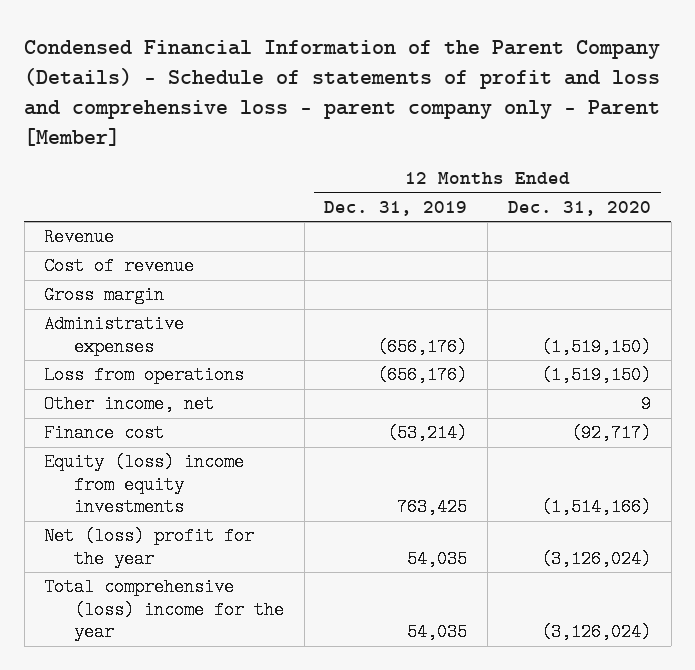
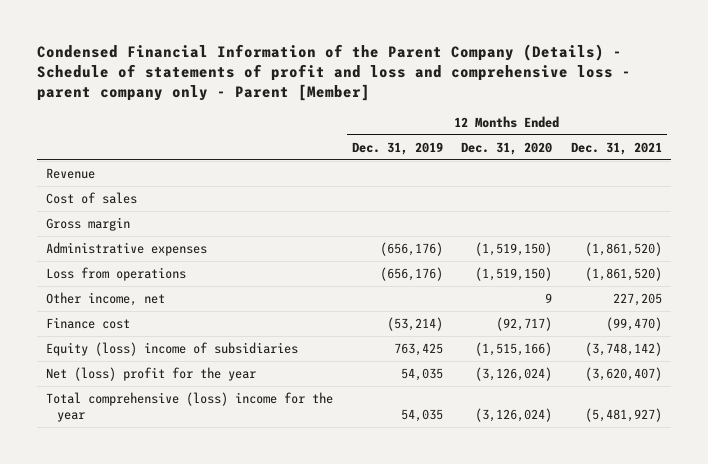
- | 12 Months Ended Dec. 31, 2019 | 12 Months Ended Dec. 31, 2020
+ | 12 Months Ended Dec. 31, 2019 | 12 Months Ended Dec. 31, 2020 | 12 Months Ended Dec. 31, 2021
- Cost of revenue
+ Cost of sales
- Equity (loss) income from equity investments | 763,425 | (1,514,166)
+ Equity (loss) income of subsidiaries | 763,425 | (1,515,166) | (3,748,142)

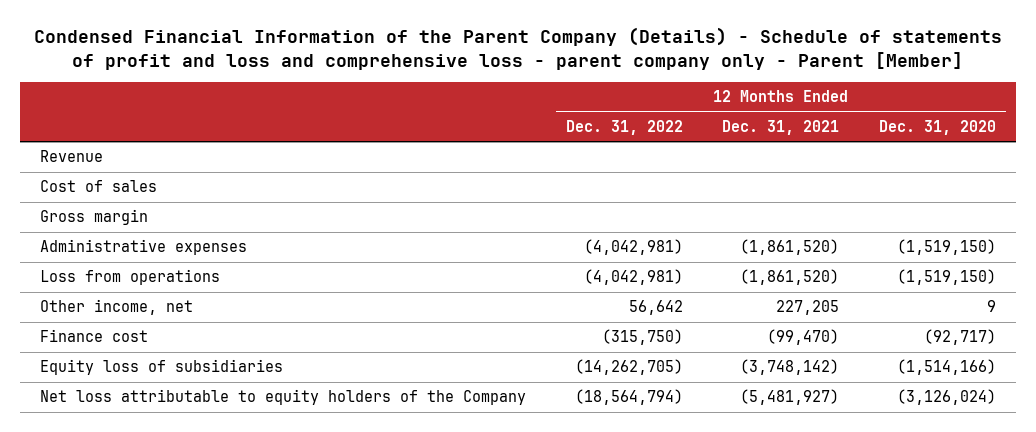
- | 12 Months Ended Dec. 31, 2019 | 12 Months Ended Dec. 31, 2020 | 12 Months Ended Dec. 31, 2021
+ | 12 Months Ended Dec. 31, 2022 | 12 Months Ended Dec. 31, 2021 | 12 Months Ended Dec. 31, 2020
- Equity (loss) income of subsidiaries | 763,425 | (1,515,166) | (3,748,142)
- Net (loss) profit for the year | 54,035 | (3,126,024) | (3,620,407)
- Total comprehensive (loss) income for the year | 54,035 | (3,126,024) | (5,481,927)
+ Equity loss of subsidiaries | (14,262,705) | (3,748,142) | (1,514,166)
+ Net loss attributable to equity holders of the Company | (18,564,794) | (5,481,927) | (3,126,024)

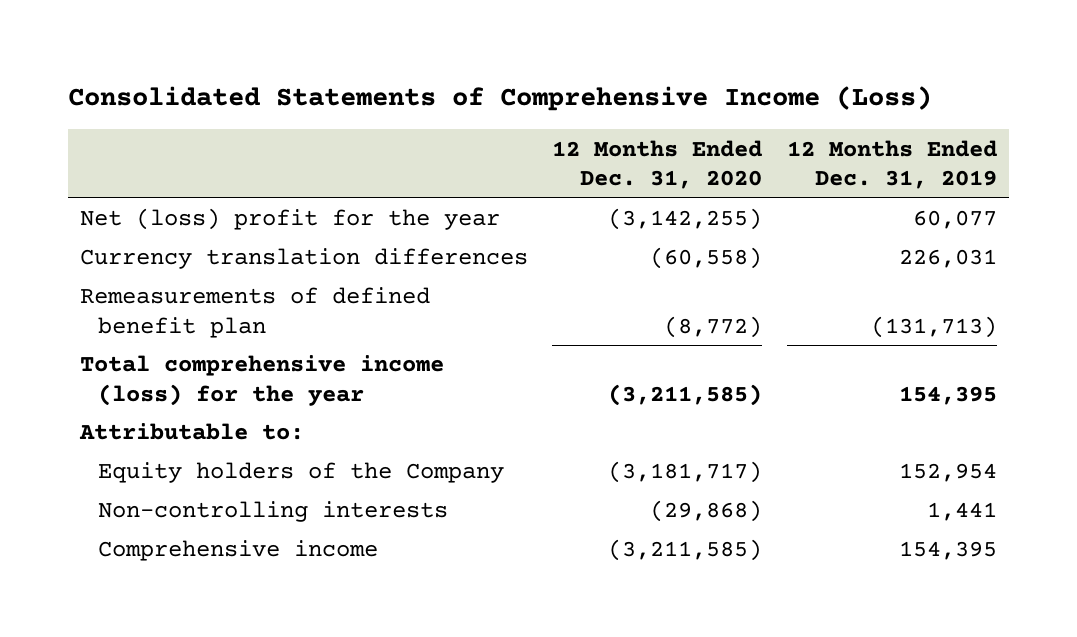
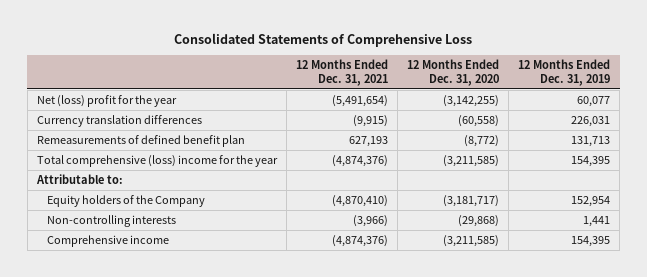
- Consolidated Statements of Comprehensive Income (Loss)
+ Consolidated Statements of Comprehensive Loss
- | 12 Months Ended Dec. 31, 2020 | 12 Months Ended Dec. 31, 2019
+ | 12 Months Ended Dec. 31, 2021 | 12 Months Ended Dec. 31, 2020 | 12 Months Ended Dec. 31, 2019
- Remeasurements of defined benefit plan | (8,772) | (131,713)
- Total comprehensive income (loss) for the year | (3,211,585) | 154,395
+ Remeasurements of defined benefit plan | 627,193 | (8,772) | 131,713
+ Total comprehensive (loss) income for the year | (4,874,376) | (3,211,585) | 154,395

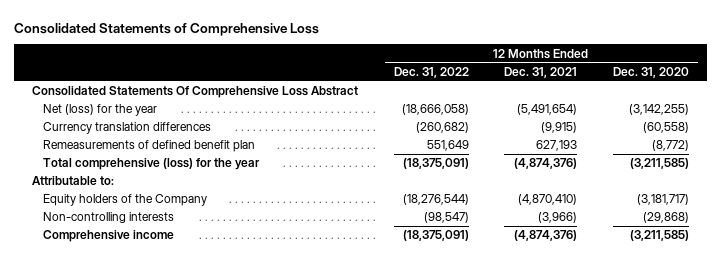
- | 12 Months Ended Dec. 31, 2021 | 12 Months Ended Dec. 31, 2020 | 12 Months Ended Dec. 31, 2019
+ | 12 Months Ended Dec. 31, 2022 | 12 Months Ended Dec. 31, 2021 | 12 Months Ended Dec. 31, 2020
- Net (loss) profit for the year | (5,491,654) | (3,142,255) | 60,077
+ Consolidated Statements Of Comprehensive Loss Abstract
+ Net (loss) for the year | (18,666,058) | (5,491,654) | (3,142,255)
- Total comprehensive (loss) income for the year | (4,874,376) | (3,211,585) | 154,395
+ Total comprehensive (loss) for the year | (18,375,091) | (4,874,376) | (3,211,585)

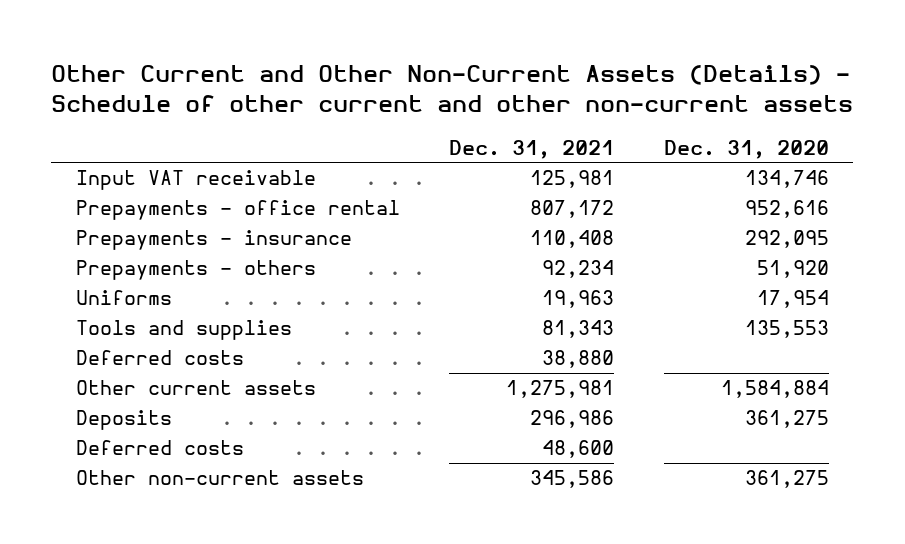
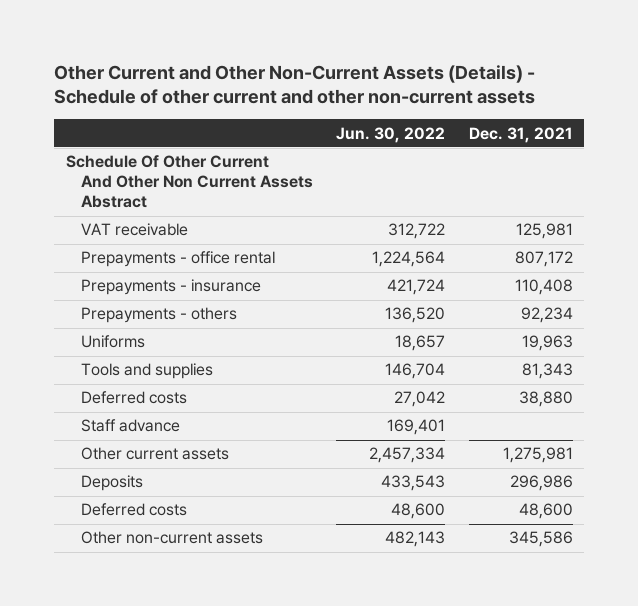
- | Dec. 31, 2021 | Dec. 31, 2020
+ | Jun. 30, 2022 | Dec. 31, 2021
- Input VAT receivable | 125,981 | 134,746
+ Schedule Of Other Current And Other Non Current Assets Abstract
+ VAT receivable | 312,722 | 125,981
+ Staff advance | 169,401 |

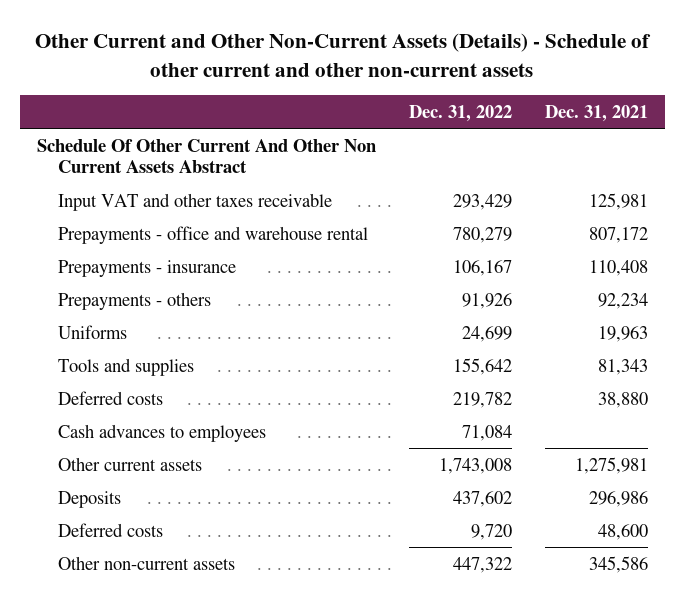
- | Jun. 30, 2022 | Dec. 31, 2021
+ | Dec. 31, 2022 | Dec. 31, 2021
- VAT receivable | 312,722 | 125,981
- Prepayments - office rental | 1,224,564 | 807,172
+ Input VAT and other taxes receivable | 293,429 | 125,981
+ Prepayments - office and warehouse rental | 780,279 | 807,172
- Staff advance | 169,401 |
+ Cash advances to employees | 71,084 |

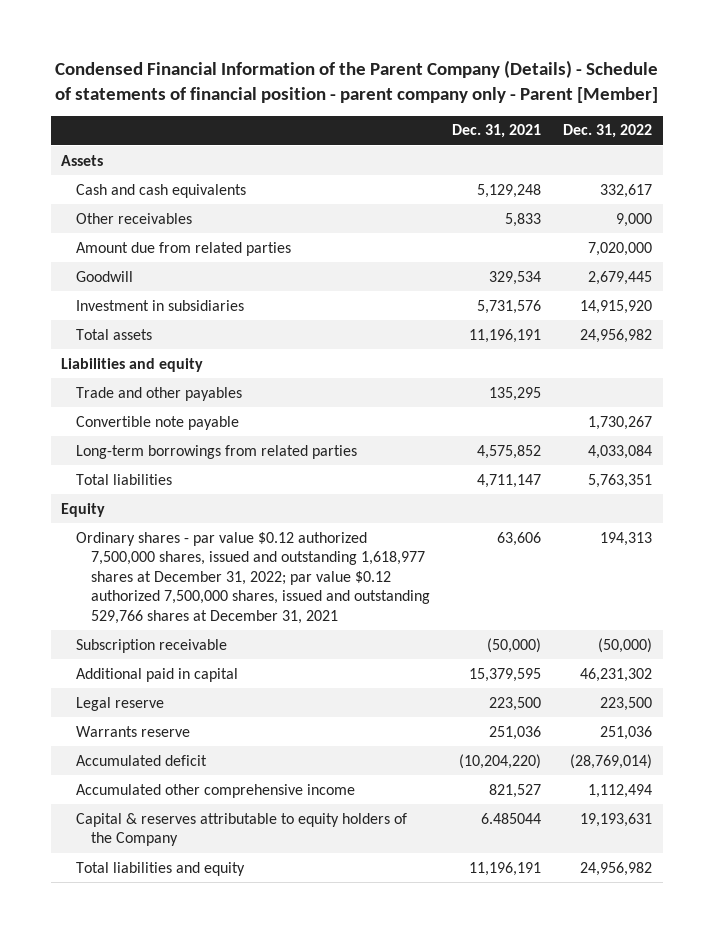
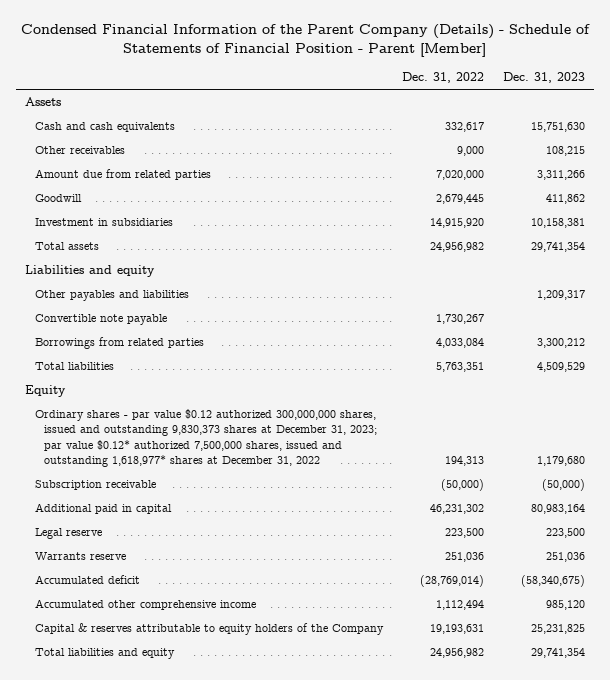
- Condensed Financial Information of the Parent Company (Details) - Schedule of statements of financial position - parent company only - Parent [Member]
+ Condensed Financial Information of the Parent Company (Details) - Schedule of Statements of Financial Position - Parent [Member]
- | Dec. 31, 2021 | Dec. 31, 2022
+ | Dec. 31, 2022 | Dec. 31, 2023
- Trade and other payables | 135,295 |
+ Other payables and liabilities | | 1,209,317
- Long-term borrowings from related parties | 4,575,852 | 4,033,084
+ Borrowings from related parties | 4,033,084 | 3,300,212
- Ordinary shares - par value $0.12 authorized 7,500,000 shares, issued and outstanding 1,618,977 shares at December 31, 2022; par value $0.12 authorized 7,500,000 shares, issued and outstanding 529,766 shares at December 31, 2021 | 63,606 | 194,313
+ Ordinary shares - par value $0.12 authorized 300,000,000 shares, issued and outstanding 9,830,373 shares at December 31, 2023; par value $0.12* authorized 7,500,000 shares, issued and outstanding 1,618,977* shares at December 31, 2022 | 194,313 | 1,179,680

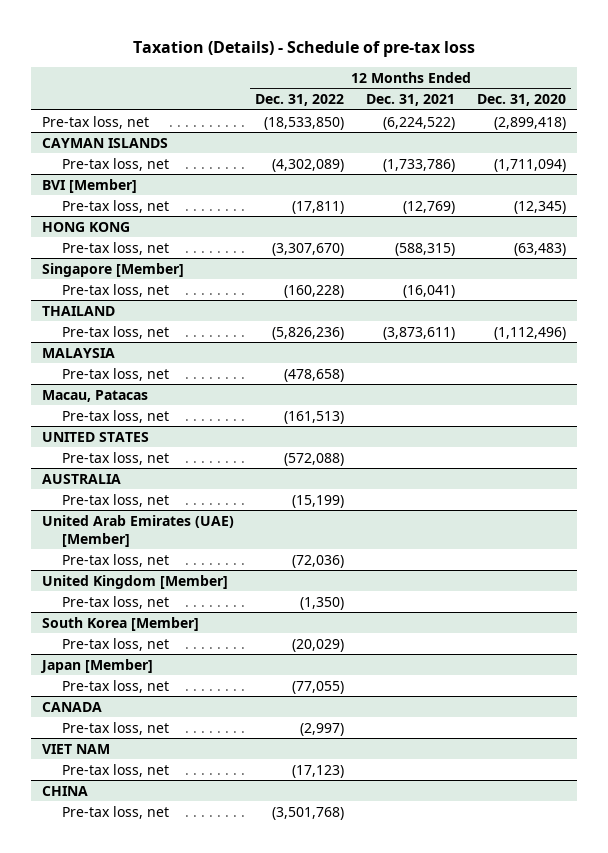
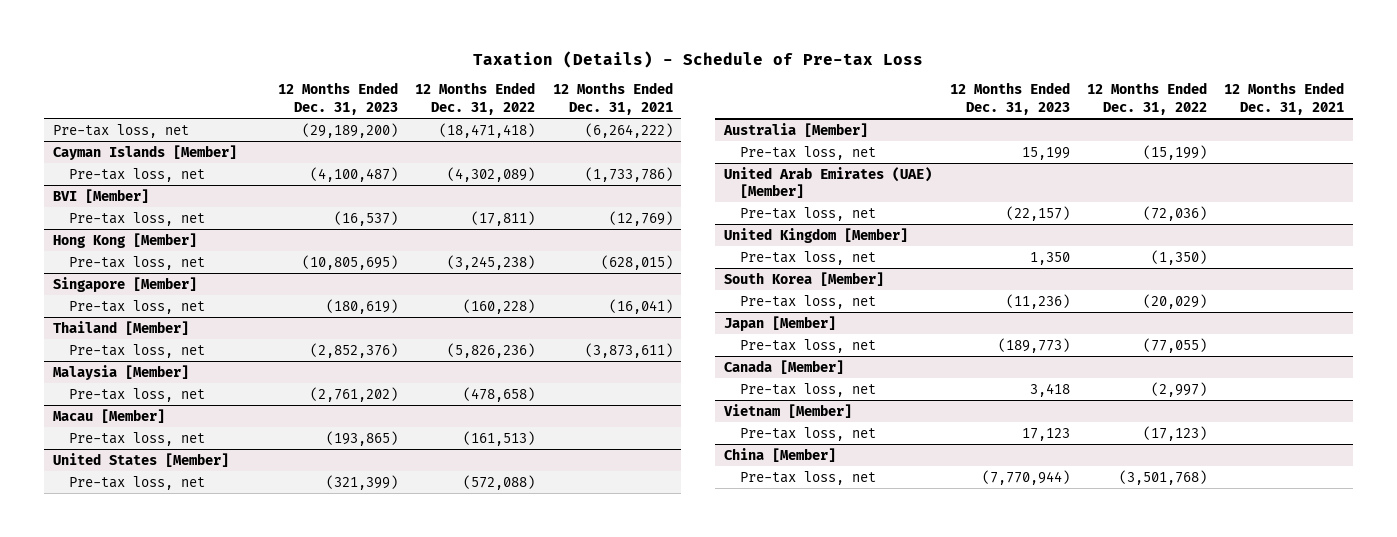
- Taxation (Details) - Schedule of pre-tax loss
+ Taxation (Details) - Schedule of Pre-tax Loss
- | 12 Months Ended Dec. 31, 2022 | 12 Months Ended Dec. 31, 2021 | 12 Months Ended Dec. 31, 2020
+ | 12 Months Ended Dec. 31, 2023 | 12 Months Ended Dec. 31, 2022 | 12 Months Ended Dec. 31, 2021
- Pre-tax loss, net | (18,533,850) | (6,224,522) | (2,899,418)
- CAYMAN ISLANDS
+ Pre-tax loss, net | (29,189,200) | (18,471,418) | (6,264,222)
+ Cayman Islands [Member]
- HONG KONG
- Pre-tax loss, net | (3,307,670) | (588,315) | (63,483)
+ Hong Kong [Member]
+ Pre-tax loss, net | (10,805,695) | (3,245,238) | (628,015)
- THAILAND
+ Thailand [Member]
- MALAYSIA
+ Malaysia [Member]
- Macau, Patacas
+ Macau [Member]
- UNITED STATES
+ United States [Member]
- AUSTRALIA
+ Australia [Member]
- CANADA
+ Canada [Member]
- VIET NAM
+ Vietnam [Member]
- CHINA
+ China [Member]

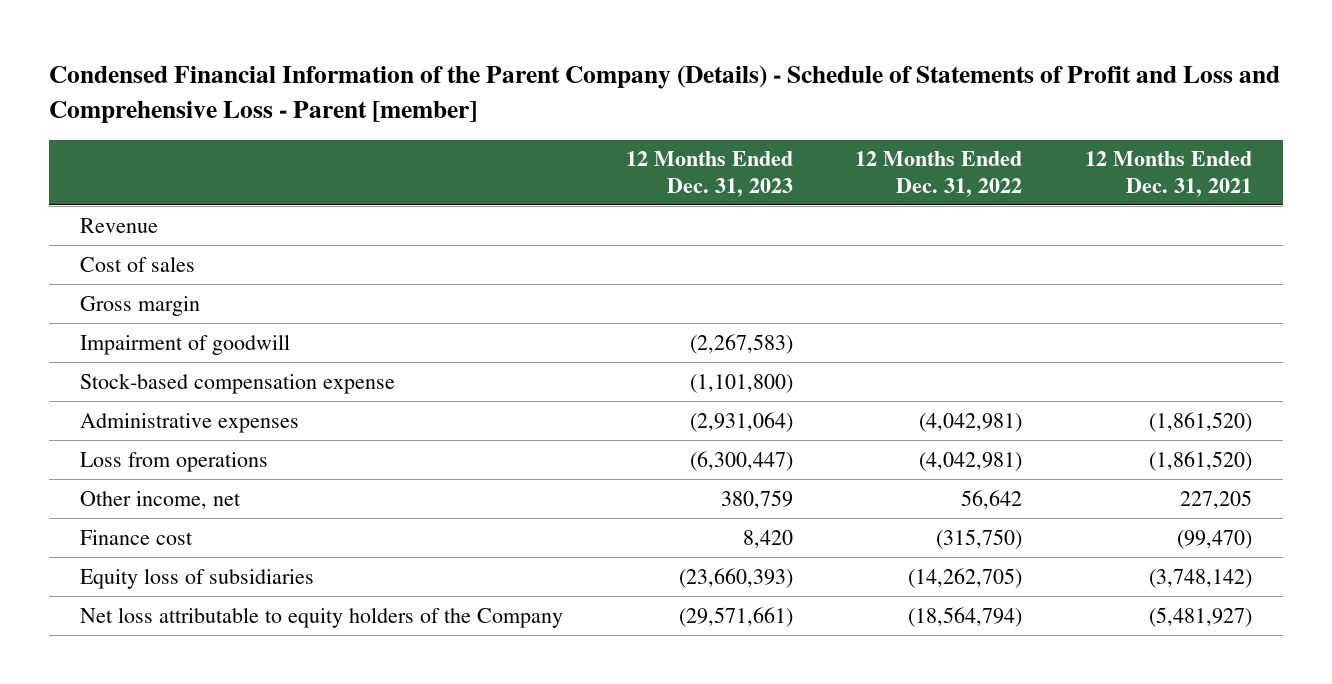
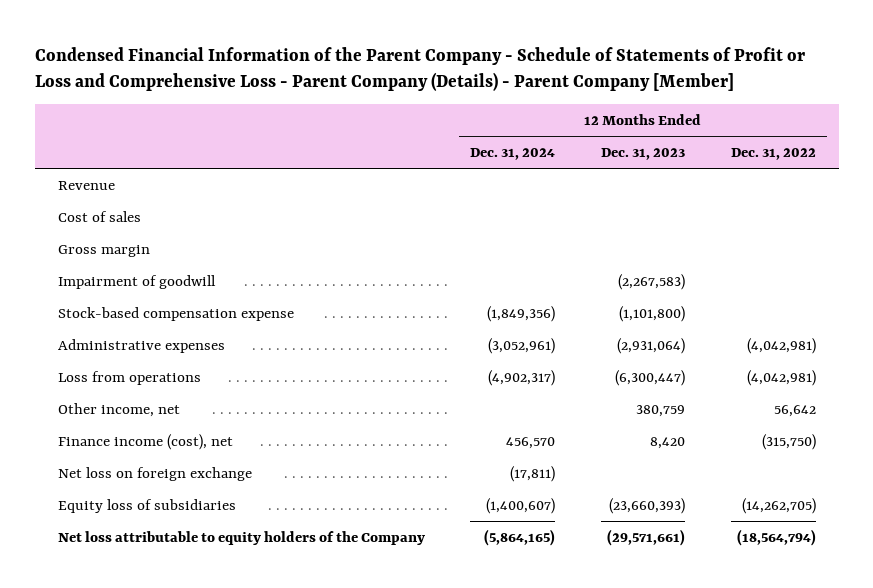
- Condensed Financial Information of the Parent Company (Details) - Schedule of Statements of Profit and Loss and Comprehensive Loss - Parent [member]
+ Condensed Financial Information of the Parent Company - Schedule of Statements of Profit or Loss and Comprehensive Loss - Parent Company (Details) - Parent Company [Member]
- | 12 Months Ended Dec. 31, 2023 | 12 Months Ended Dec. 31, 2022 | 12 Months Ended Dec. 31, 2021
+ | 12 Months Ended Dec. 31, 2024 | 12 Months Ended Dec. 31, 2023 | 12 Months Ended Dec. 31, 2022
- Finance cost | 8,420 | (315,750) | (99,470)
+ Finance income (cost), net | 456,570 | 8,420 | (315,750)
+ Net loss on foreign exchange | (17,811) | |

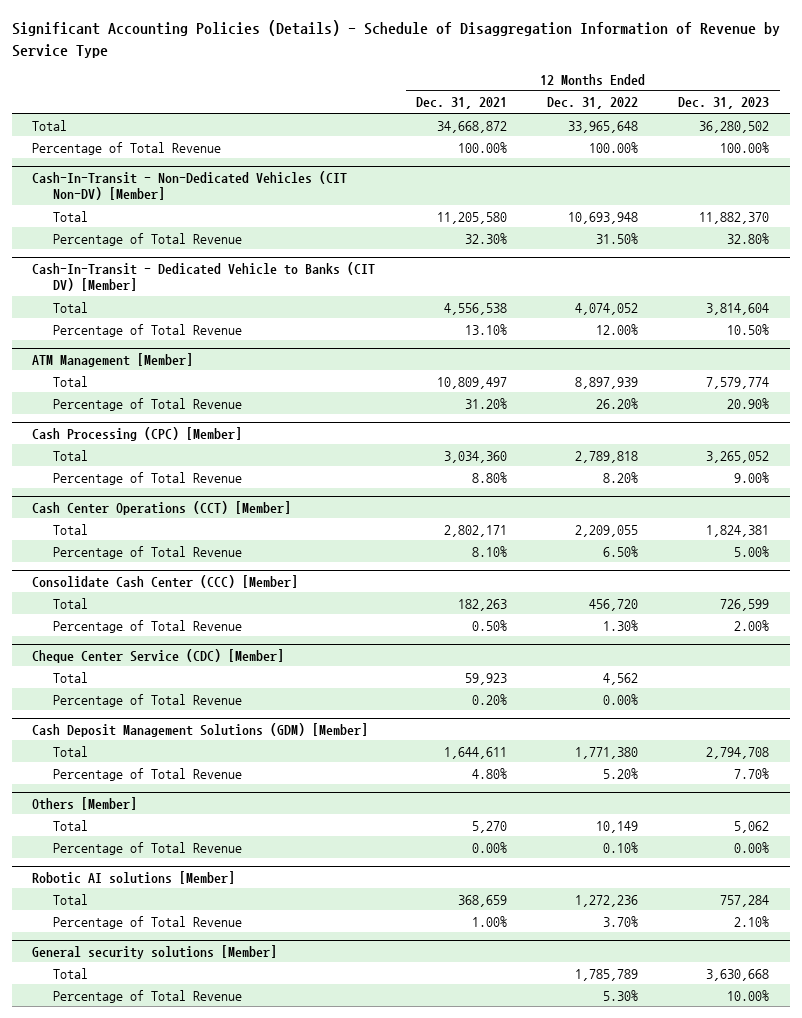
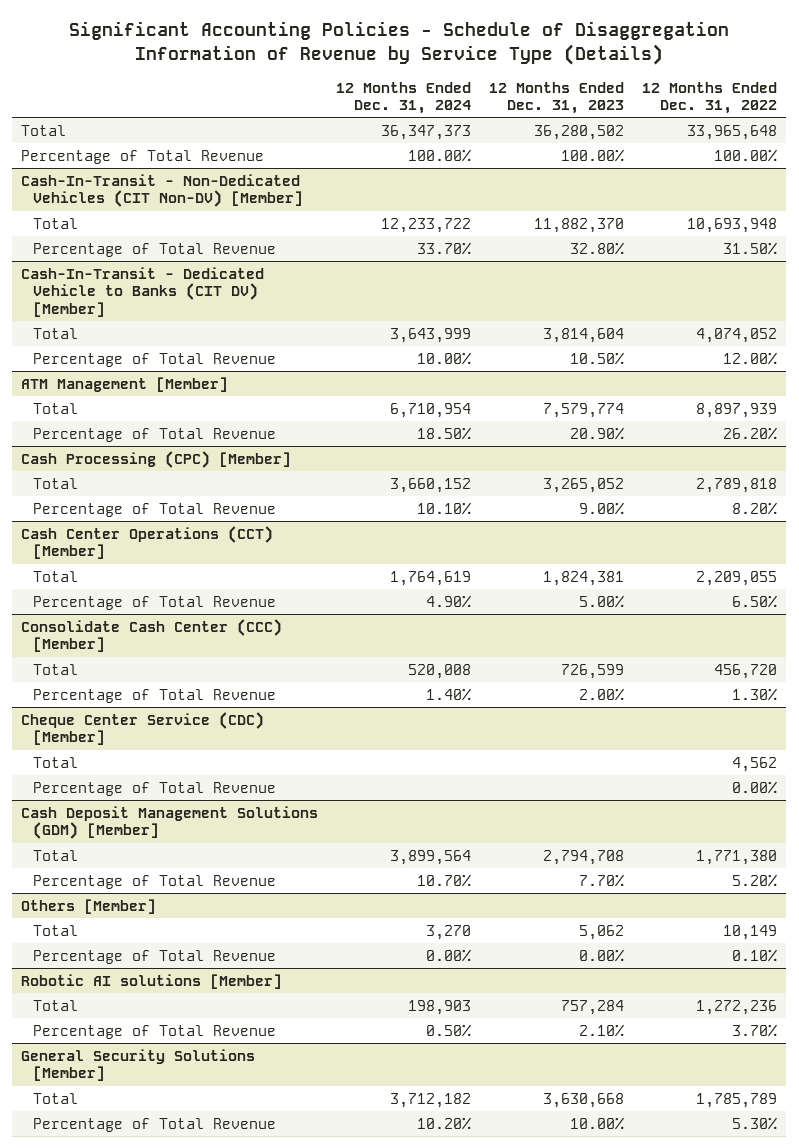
- Significant Accounting Policies (Details) - Schedule of Disaggregation Information of Revenue by Service Type
+ Significant Accounting Policies - Schedule of Disaggregation Information of Revenue by Service Type (Details)
- | 12 Months Ended Dec. 31, 2021 | 12 Months Ended Dec. 31, 2022 | 12 Months Ended Dec. 31, 2023
+ | 12 Months Ended Dec. 31, 2024 | 12 Months Ended Dec. 31, 2023 | 12 Months Ended Dec. 31, 2022
- General security solutions [Member]
+ General Security Solutions [Member]

